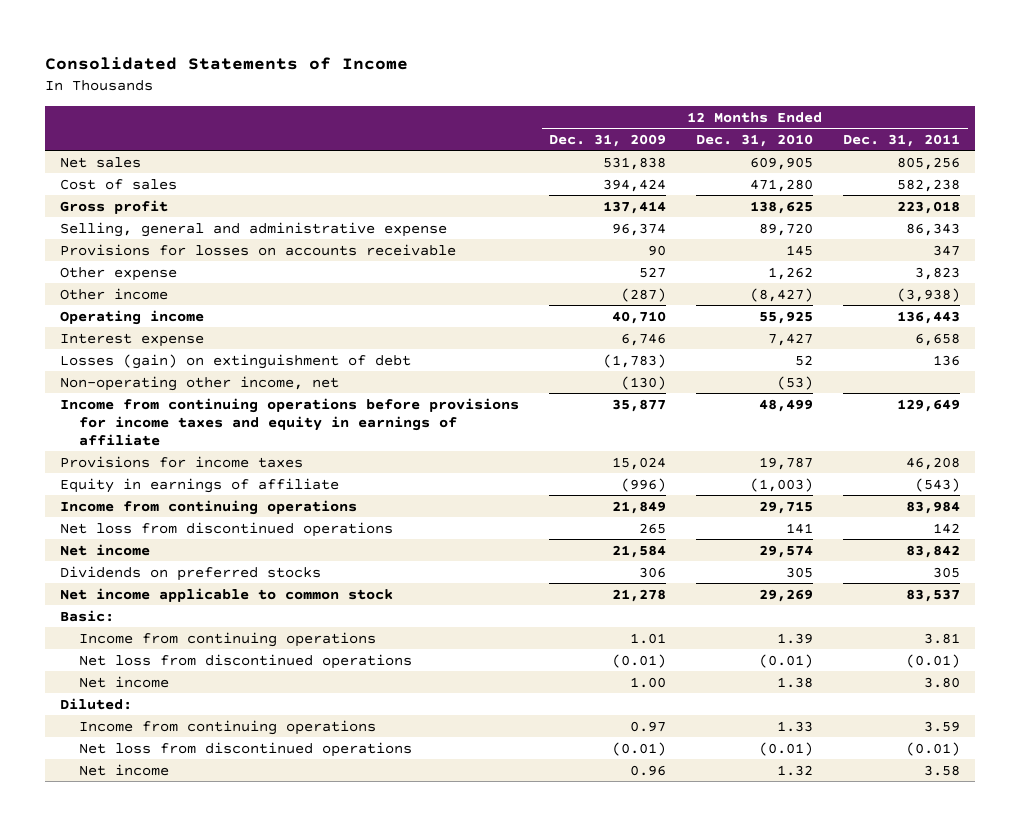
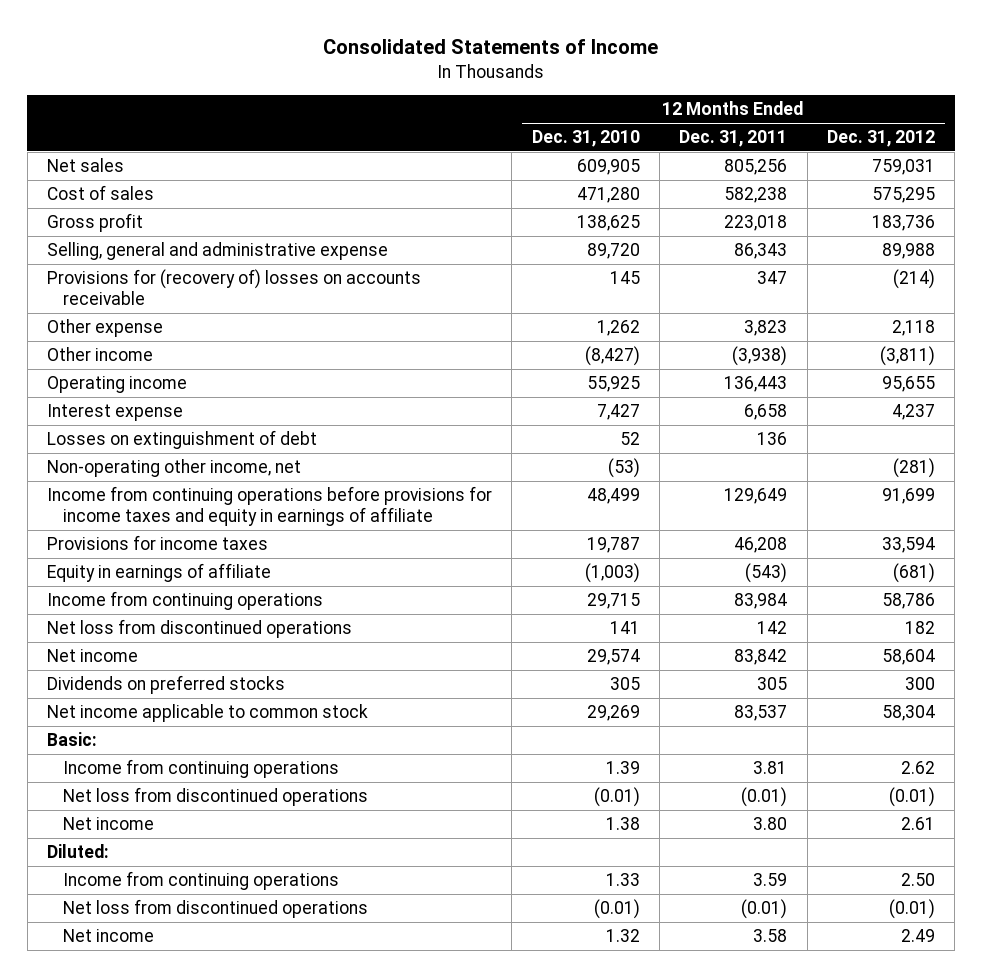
- | 12 Months Ended Dec. 31, 2009 | 12 Months Ended Dec. 31, 2010 | 12 Months Ended Dec. 31, 2011
+ | 12 Months Ended Dec. 31, 2010 | 12 Months Ended Dec. 31, 2011 | 12 Months Ended Dec. 31, 2012
- Provisions for losses on accounts receivable | 90 | 145 | 347
+ Provisions for (recovery of) losses on accounts receivable | 145 | 347 | (214)
- Losses (gain) on extinguishment of debt | (1,783) | 52 | 136
+ Losses on extinguishment of debt | 52 | 136 |

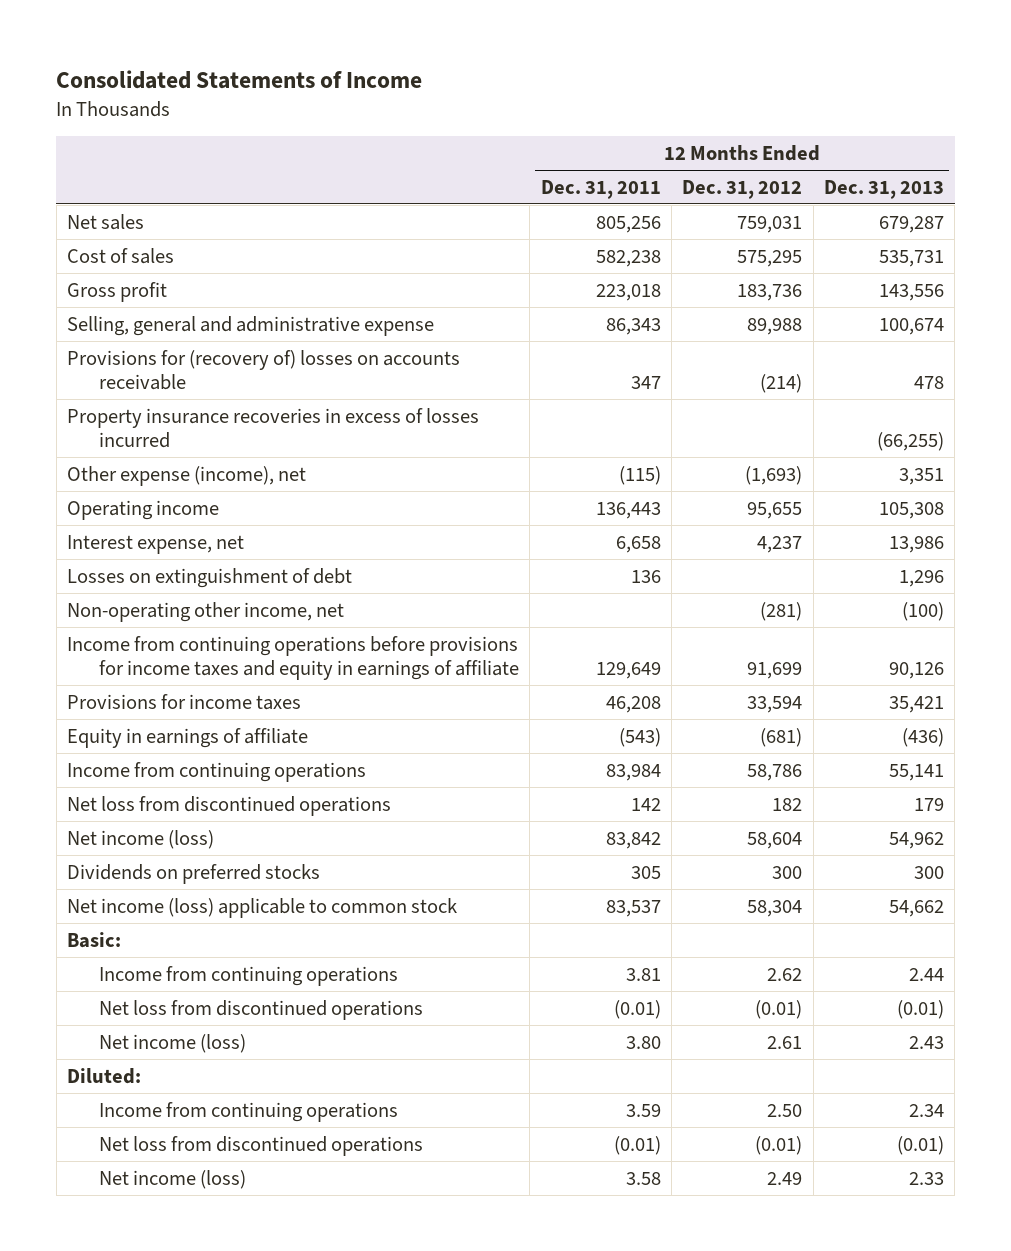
- | 12 Months Ended Dec. 31, 2010 | 12 Months Ended Dec. 31, 2011 | 12 Months Ended Dec. 31, 2012
+ | 12 Months Ended Dec. 31, 2011 | 12 Months Ended Dec. 31, 2012 | 12 Months Ended Dec. 31, 2013
- Other expense | 1,262 | 3,823 | 2,118
- Other income | (8,427) | (3,938) | (3,811)
+ Property insurance recoveries in excess of losses incurred | | | (66,255)
+ Other expense (income), net | (115) | (1,693) | 3,351
- Interest expense | 7,427 | 6,658 | 4,237
+ Interest expense, net | 6,658 | 4,237 | 13,986
- Net income | 29,574 | 83,842 | 58,604
+ Net income (loss) | 83,842 | 58,604 | 54,962
- Net income applicable to common stock | 29,269 | 83,537 | 58,304
+ Net income (loss) applicable to common stock | 83,537 | 58,304 | 54,662
- Net income | 1.38 | 3.80 | 2.61
+ Net income (loss) | 3.80 | 2.61 | 2.43
- Net income | 1.32 | 3.58 | 2.49
+ Net income (loss) | 3.58 | 2.49 | 2.33

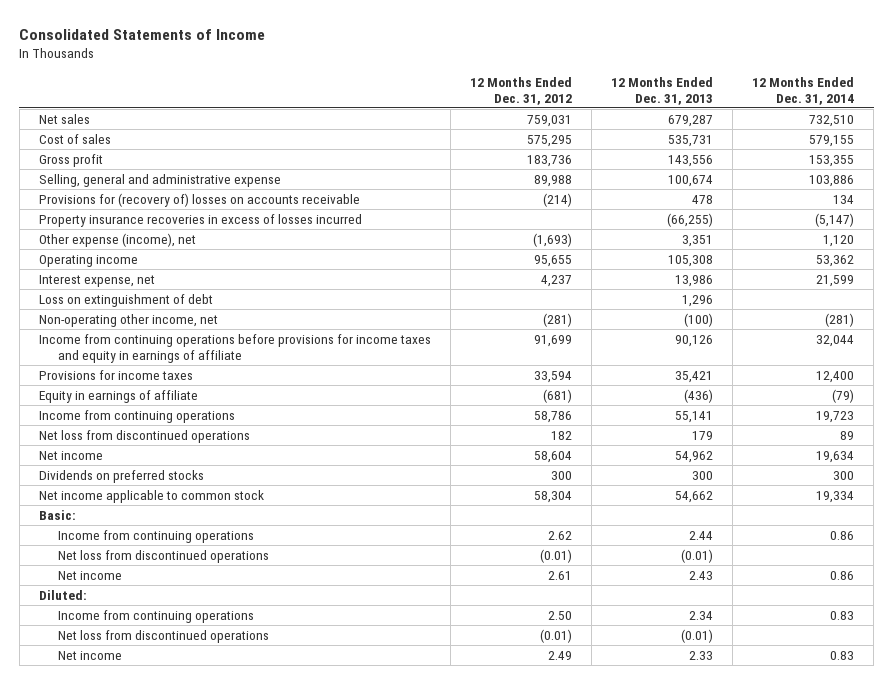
- | 12 Months Ended Dec. 31, 2011 | 12 Months Ended Dec. 31, 2012 | 12 Months Ended Dec. 31, 2013
+ | 12 Months Ended Dec. 31, 2012 | 12 Months Ended Dec. 31, 2013 | 12 Months Ended Dec. 31, 2014
- Losses on extinguishment of debt | 136 | | 1,296
+ Loss on extinguishment of debt | | 1,296 |
- Net income (loss) | 83,842 | 58,604 | 54,962
+ Net income | 58,604 | 54,962 | 19,634
- Net income (loss) applicable to common stock | 83,537 | 58,304 | 54,662
+ Net income applicable to common stock | 58,304 | 54,662 | 19,334
- Net income (loss) | 3.80 | 2.61 | 2.43
+ Net income | 2.61 | 2.43 | 0.86
- Net income (loss) | 3.58 | 2.49 | 2.33
+ Net income | 2.49 | 2.33 | 0.83

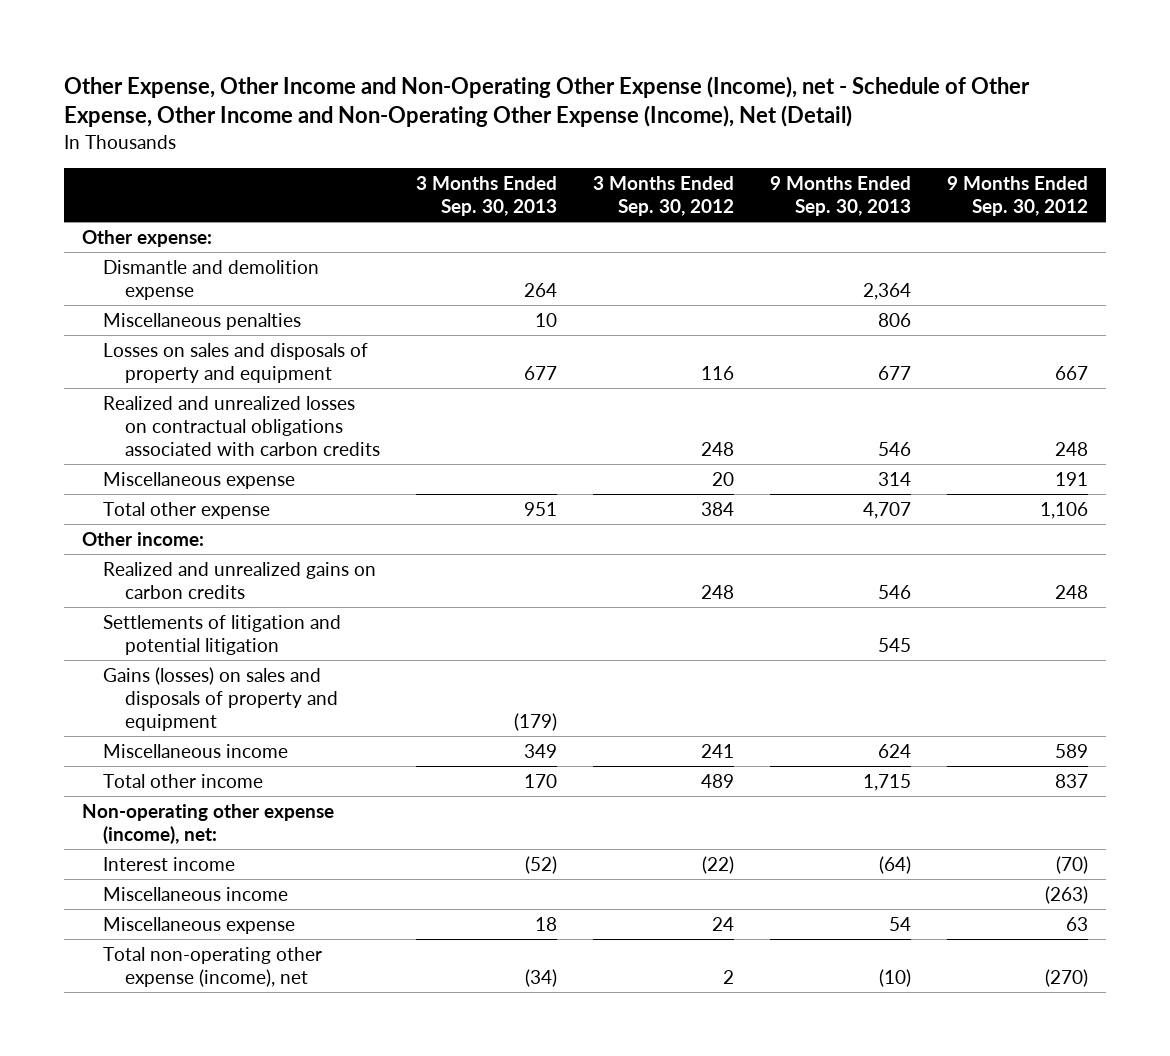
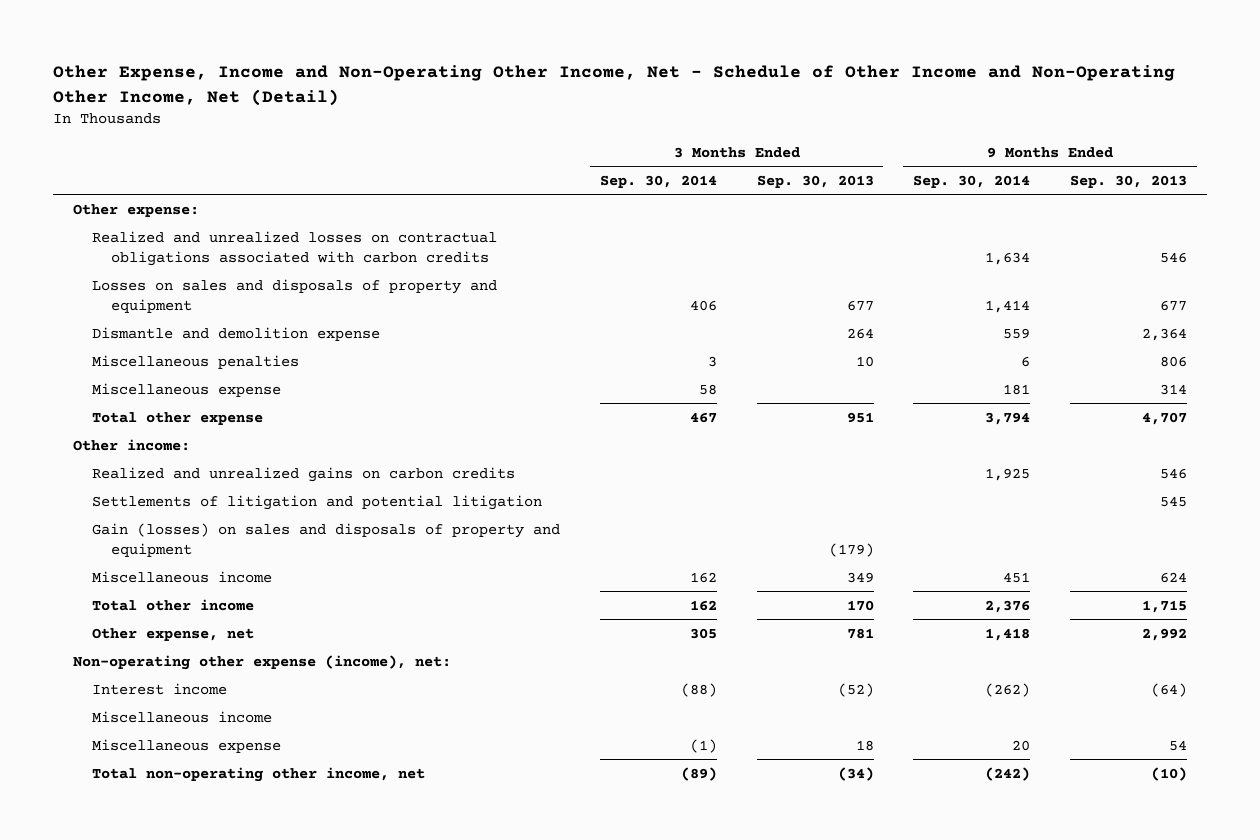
- Other Expense, Other Income and Non-Operating Other Expense (Income), net - Schedule of Other Expense, Other Income and Non-Operating Other Expense (Income), Net (Detail)
+ Other Expense, Income and Non-Operating Other Income, Net - Schedule of Other Income and Non-Operating Other Income, Net (Detail)
- | 3 Months Ended Sep. 30, 2013 | 3 Months Ended Sep. 30, 2012 | 9 Months Ended Sep. 30, 2013 | 9 Months Ended Sep. 30, 2012
+ | 3 Months Ended Sep. 30, 2014 | 3 Months Ended Sep. 30, 2013 | 9 Months Ended Sep. 30, 2014 | 9 Months Ended Sep. 30, 2013
moved up: Realized and unrealized losses on contractual obligations associated with carbon credits | | | 1,634 | 546
moved up: Losses on sales and disposals of property and equipment | 406 | 677 | 1,414 | 677
- Gains (losses) on sales and disposals of property and equipment | (179) | | |
+ Gain (losses) on sales and disposals of property and equipment | | (179) | |
+ Other expense, net | 305 | 781 | 1,418 | 2,992
- Total non-operating other expense (income), net | (34) | 2 | (10) | (270)
+ Total non-operating other income, net | (89) | (34) | (242) | (10)

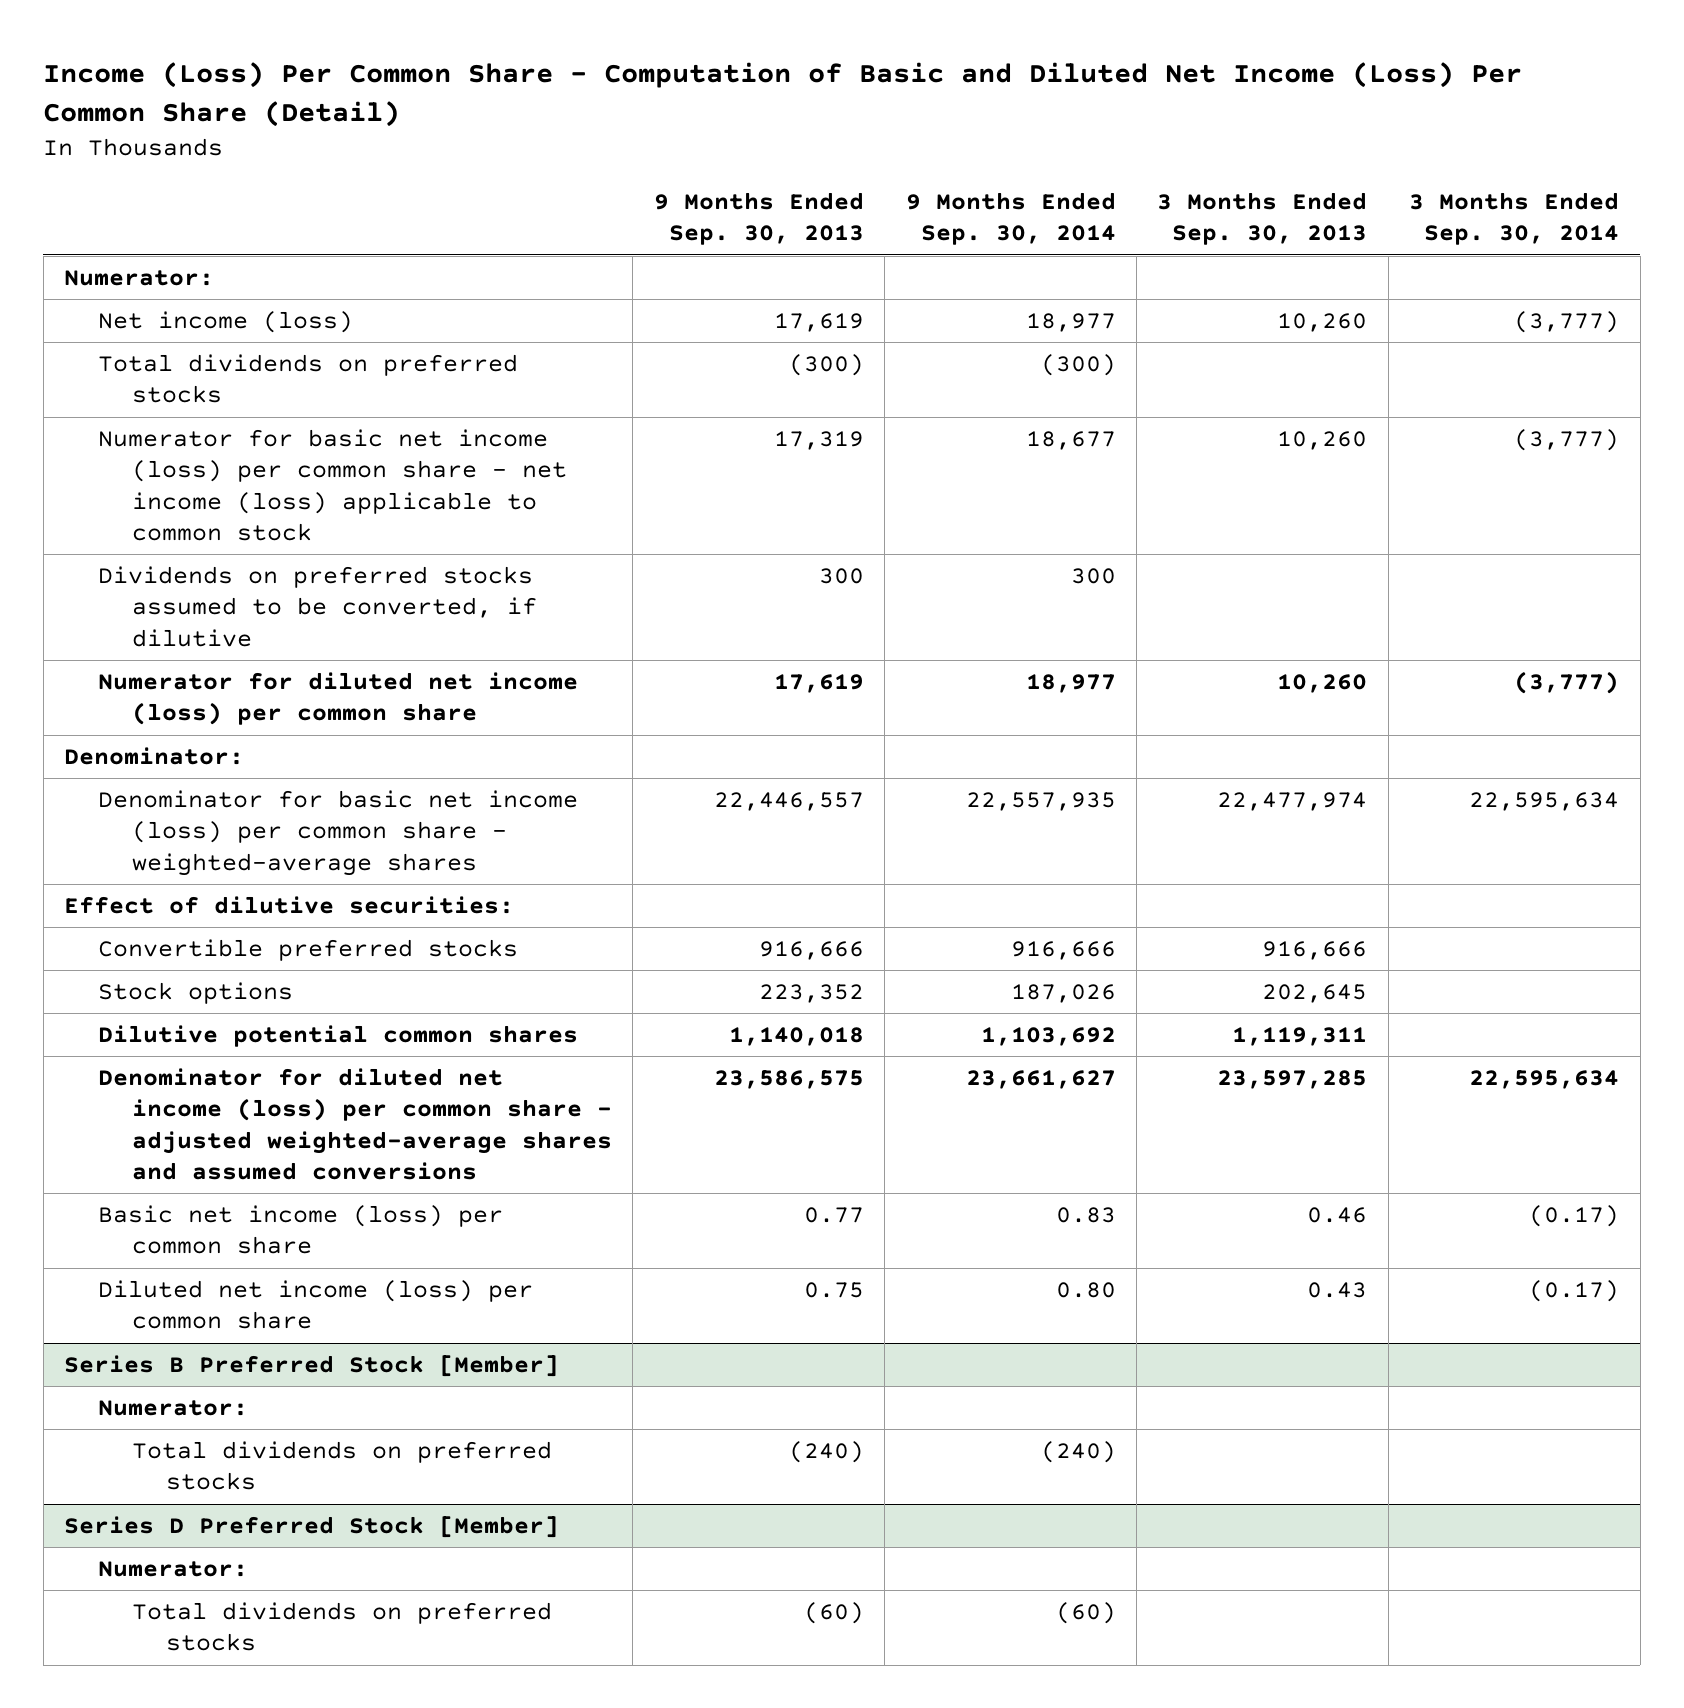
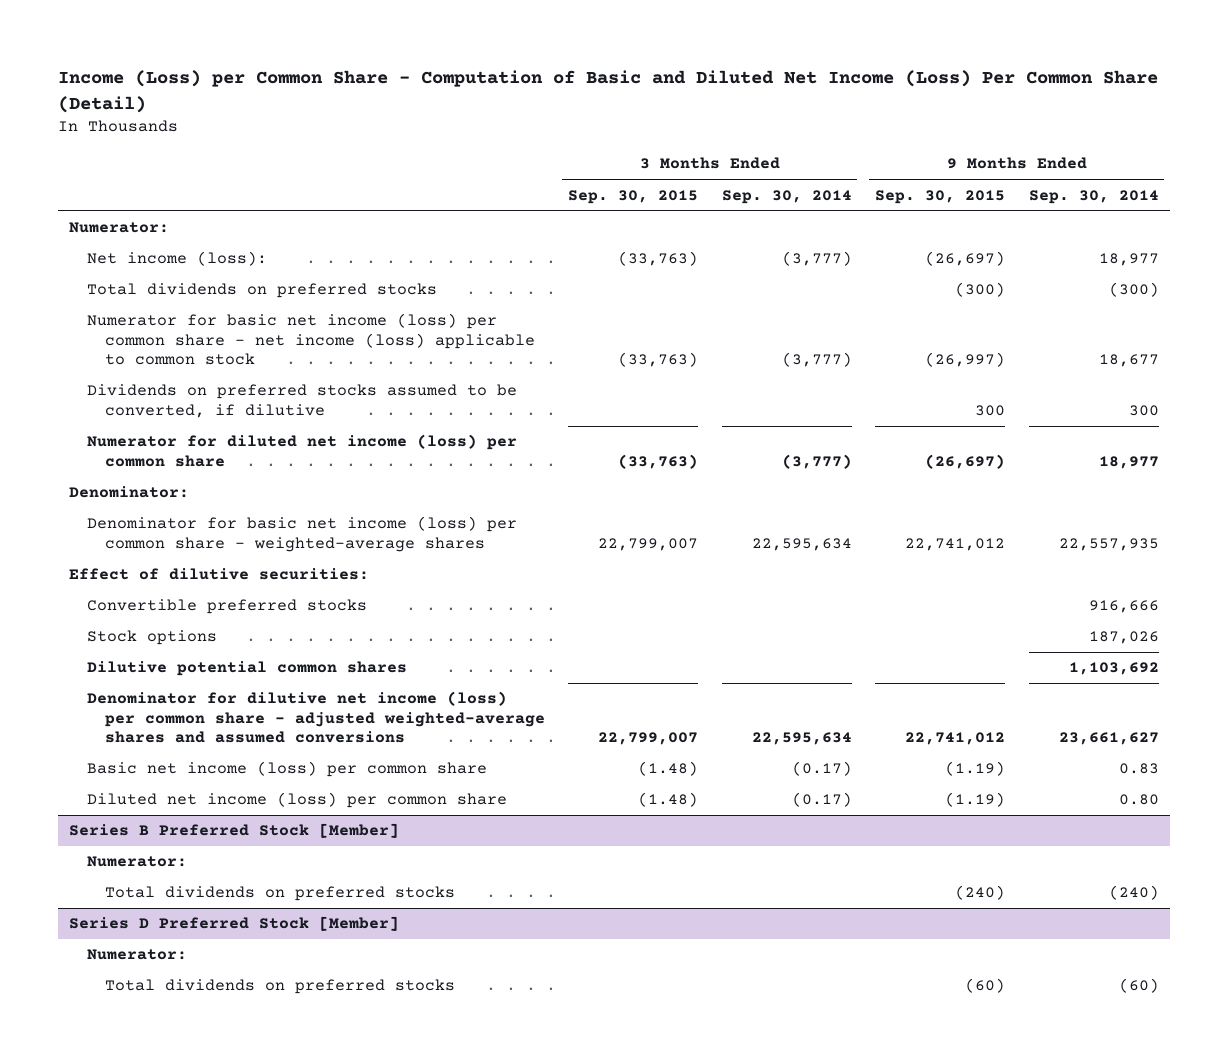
- Income (Loss) Per Common Share - Computation of Basic and Diluted Net Income (Loss) Per Common Share (Detail)
+ Income (Loss) per Common Share - Computation of Basic and Diluted Net Income (Loss) Per Common Share (Detail)
- | 9 Months Ended Sep. 30, 2013 | 9 Months Ended Sep. 30, 2014 | 3 Months Ended Sep. 30, 2013 | 3 Months Ended Sep. 30, 2014
+ | 3 Months Ended Sep. 30, 2015 | 3 Months Ended Sep. 30, 2014 | 9 Months Ended Sep. 30, 2015 | 9 Months Ended Sep. 30, 2014
- Net income (loss) | 17,619 | 18,977 | 10,260 | (3,777)
+ Net income (loss): | (33,763) | (3,777) | (26,697) | 18,977
- Denominator for diluted net income (loss) per common share - adjusted weighted-average shares and assumed conversions | 23,586,575 | 23,661,627 | 23,597,285 | 22,595,634
+ Denominator for dilutive net income (loss) per common share - adjusted weighted-average shares and assumed conversions | 22,799,007 | 22,595,634 | 22,741,012 | 23,661,627

